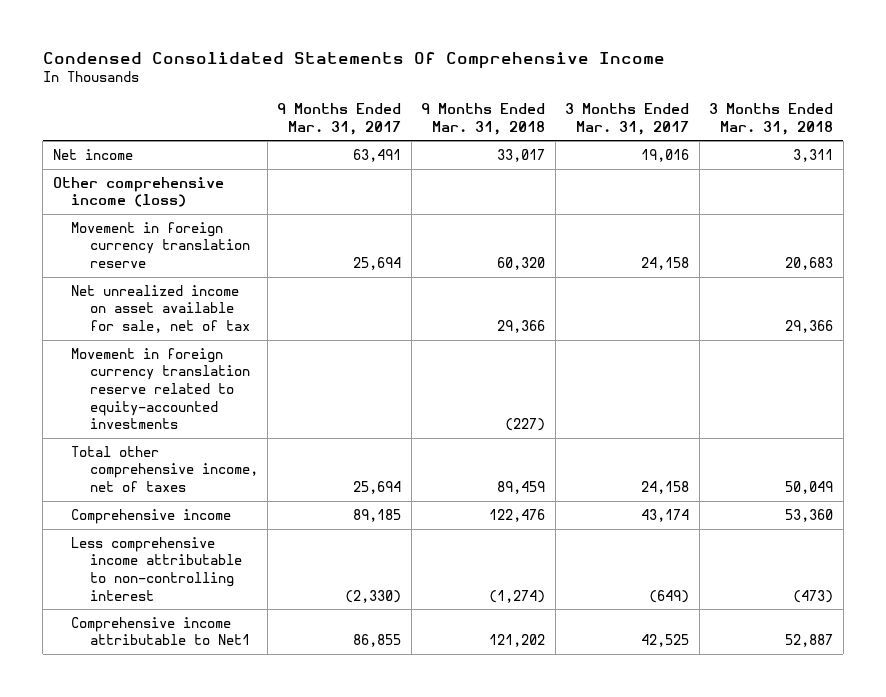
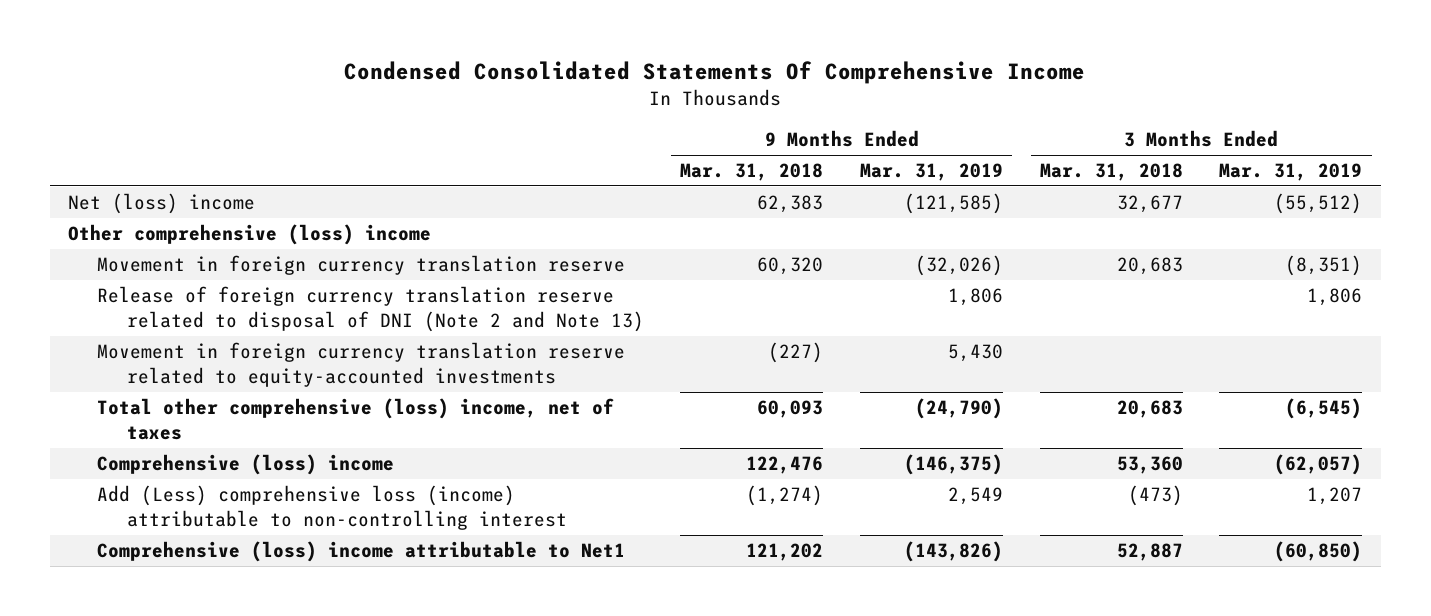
- | 9 Months Ended Mar. 31, 2017 | 9 Months Ended Mar. 31, 2018 | 3 Months Ended Mar. 31, 2017 | 3 Months Ended Mar. 31, 2018
+ | 9 Months Ended Mar. 31, 2018 | 9 Months Ended Mar. 31, 2019 | 3 Months Ended Mar. 31, 2018 | 3 Months Ended Mar. 31, 2019
- Net income | 63,491 | 33,017 | 19,016 | 3,311
- Other comprehensive income (loss)
+ Net (loss) income | 62,383 | (121,585) | 32,677 | (55,512)
+ Other comprehensive (loss) income
- Net unrealized income on asset available for sale, net of tax | | 29,366 | | 29,366
+ Release of foreign currency translation reserve related to disposal of DNI (Note 2 and Note 13) | | 1,806 | | 1,806
- Total other comprehensive income, net of taxes | 25,694 | 89,459 | 24,158 | 50,049
- Comprehensive income | 89,185 | 122,476 | 43,174 | 53,360
- Less comprehensive income attributable to non-controlling interest | (2,330) | (1,274) | (649) | (473)
- Comprehensive income attributable to Net1 | 86,855 | 121,202 | 42,525 | 52,887
+ Total other comprehensive (loss) income, net of taxes | 60,093 | (24,790) | 20,683 | (6,545)
+ Comprehensive (loss) income | 122,476 | (146,375) | 53,360 | (62,057)
+ Add (Less) comprehensive loss (income) attributable to non-controlling interest | (1,274) | 2,549 | (473) | 1,207
+ Comprehensive (loss) income attributable to Net1 | 121,202 | (143,826) | 52,887 | (60,850)

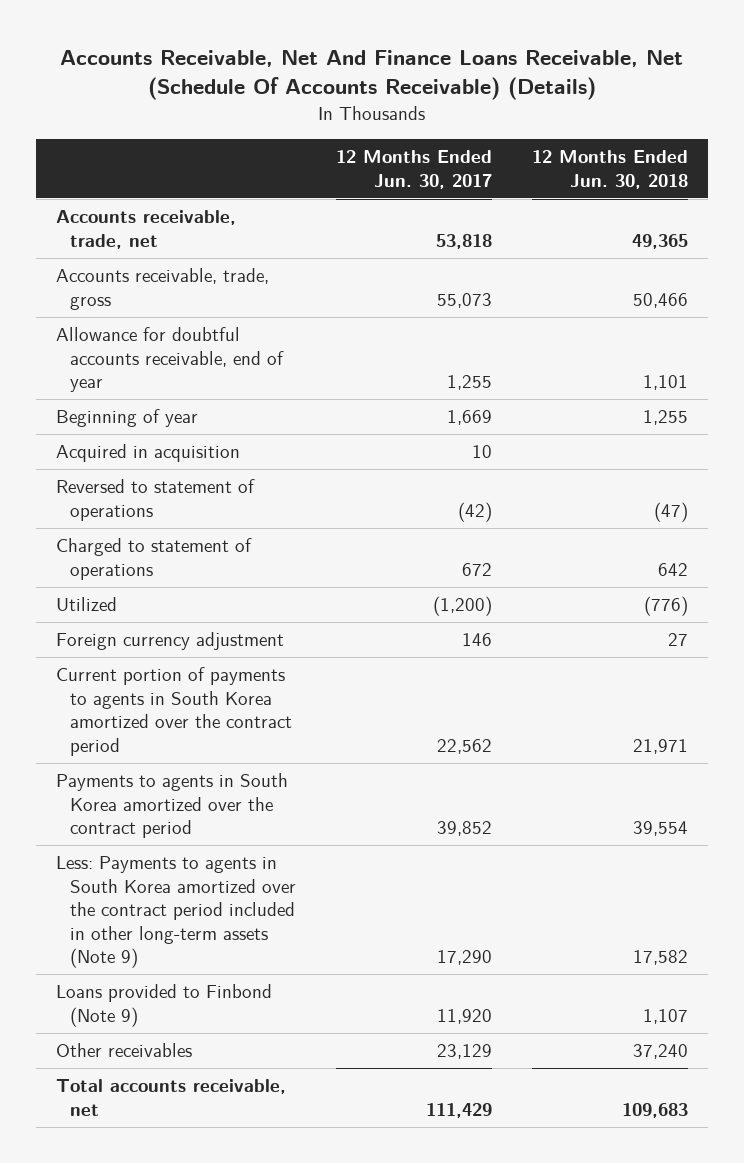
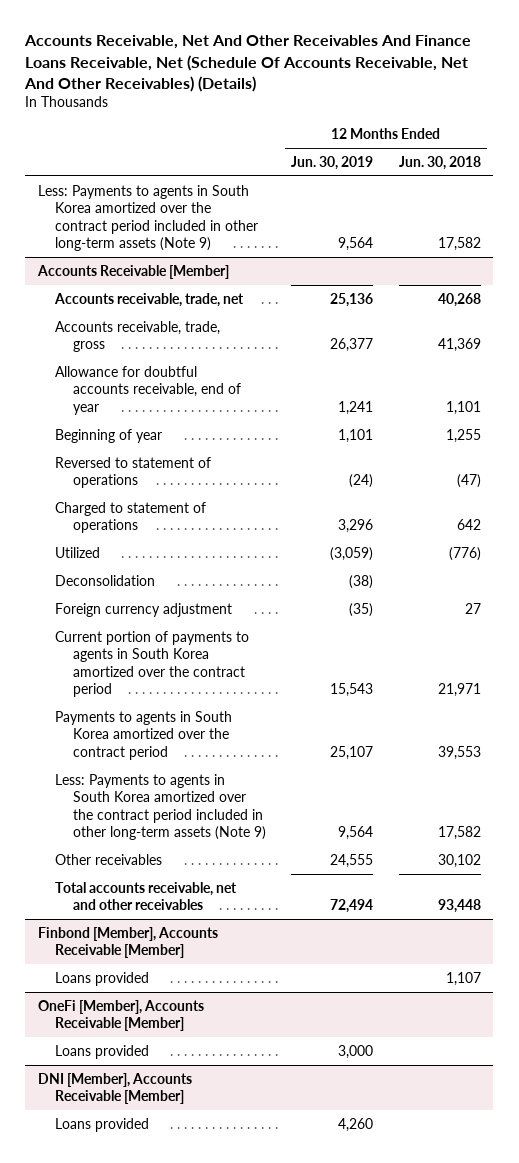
- Accounts Receivable, Net And Finance Loans Receivable, Net (Schedule Of Accounts Receivable) (Details)
+ Accounts Receivable, Net And Other Receivables And Finance Loans Receivable, Net (Schedule Of Accounts Receivable, Net And Other Receivables) (Details)
- | 12 Months Ended Jun. 30, 2017 | 12 Months Ended Jun. 30, 2018
+ | 12 Months Ended Jun. 30, 2019 | 12 Months Ended Jun. 30, 2018
- Accounts receivable, trade, net | 53,818 | 49,365
- Accounts receivable, trade, gross | 55,073 | 50,466
+ Less: Payments to agents in South Korea amortized over the contract period included in other long-term assets (Note 9) | 9,564 | 17,582
+ Accounts Receivable [Member]
+ Accounts receivable, trade, net | 25,136 | 40,268
+ Accounts receivable, trade, gross | 26,377 | 41,369
- Acquired in acquisition | 10 |
+ Deconsolidation | (38) |
- Payments to agents in South Korea amortized over the contract period | 39,852 | 39,554
+ Payments to agents in South Korea amortized over the contract period | 25,107 | 39,553
- Loans provided to Finbond (Note 9) | 11,920 | 1,107
- Other receivables | 23,129 | 37,240
- Total accounts receivable, net | 111,429 | 109,683
+ Other receivables | 24,555 | 30,102
+ Total accounts receivable, net and other receivables | 72,494 | 93,448
+ Finbond [Member], Accounts Receivable [Member]
+ Loans provided | | 1,107
+ OneFi [Member], Accounts Receivable [Member]
+ Loans provided | 3,000 |
+ DNI [Member], Accounts Receivable [Member]
+ Loans provided | 4,260 |

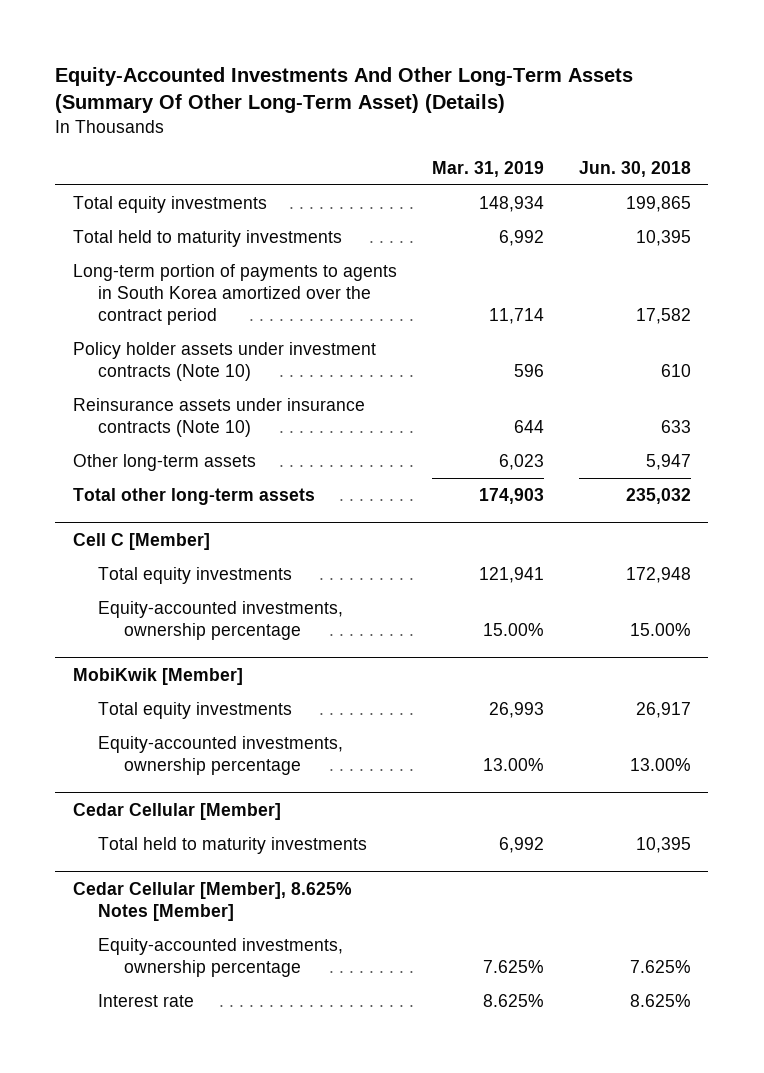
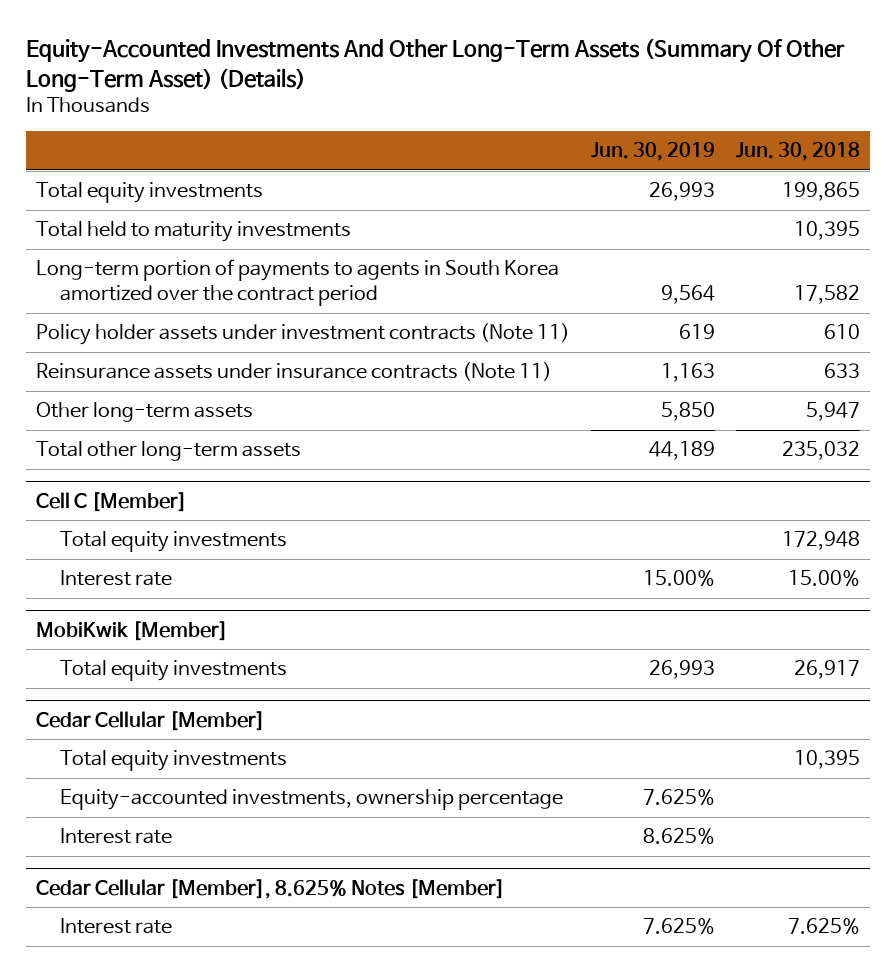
- | Mar. 31, 2019 | Jun. 30, 2018
+ | Jun. 30, 2019 | Jun. 30, 2018
- Policy holder assets under investment contracts (Note 10) | 596 | 610
- Reinsurance assets under insurance contracts (Note 10) | 644 | 633
+ Policy holder assets under investment contracts (Note 11) | 619 | 610
+ Reinsurance assets under insurance contracts (Note 11) | 1,163 | 633
@ Cell C [Member]
- Equity-accounted investments, ownership percentage | 15.00% | 15.00%
+ Interest rate | 15.00% | 15.00%
@ MobiKwik [Member]
- Equity-accounted investments, ownership percentage | 13.00% | 13.00%
@ Cedar Cellular [Member]
- Total held to maturity investments | 6,992 | 10,395
+ Total equity investments | | 10,395
+ Equity-accounted investments, ownership percentage | 7.625% |
+ Interest rate | 8.625% |
@ Cedar Cellular [Member], 8.625% Notes [Member]
- Equity-accounted investments, ownership percentage | 7.625% | 7.625%
- Interest rate | 8.625% | 8.625%
+ Interest rate | 7.625% | 7.625%

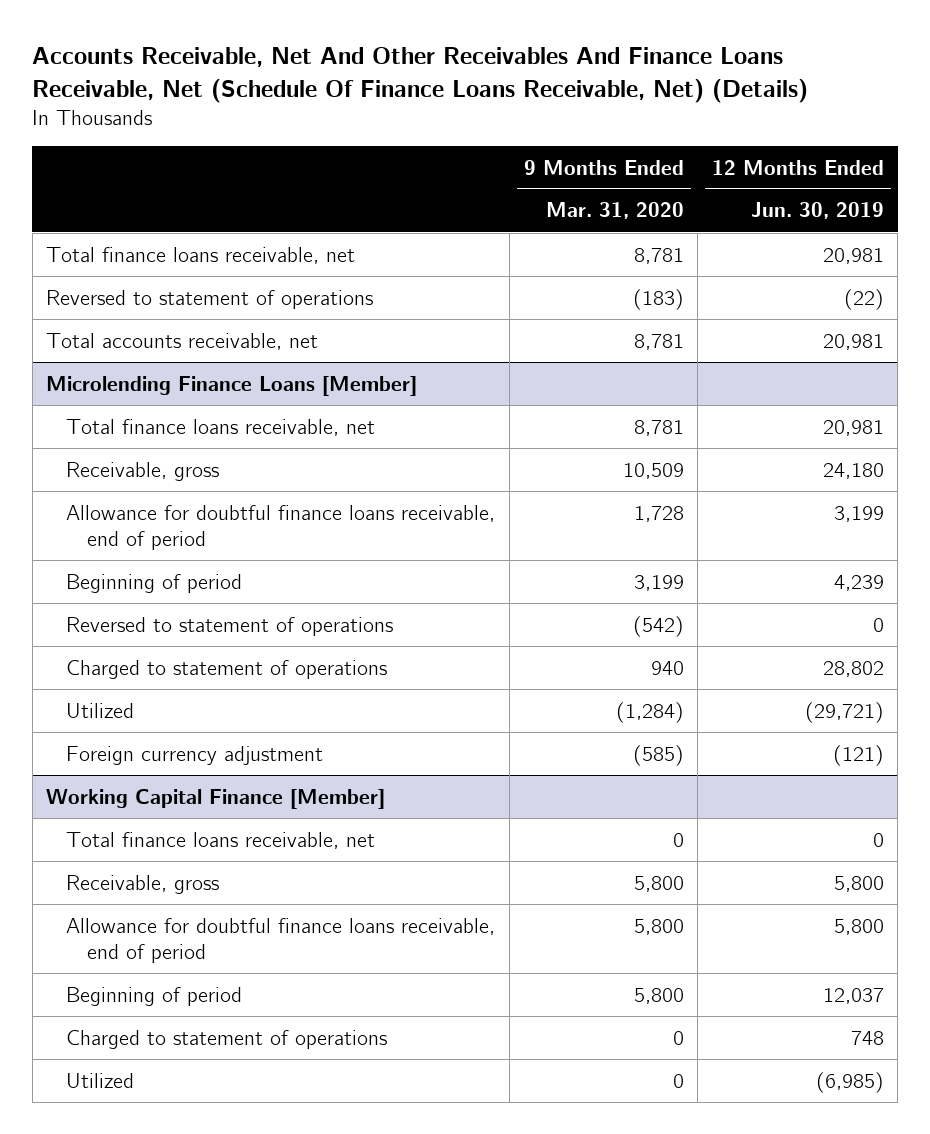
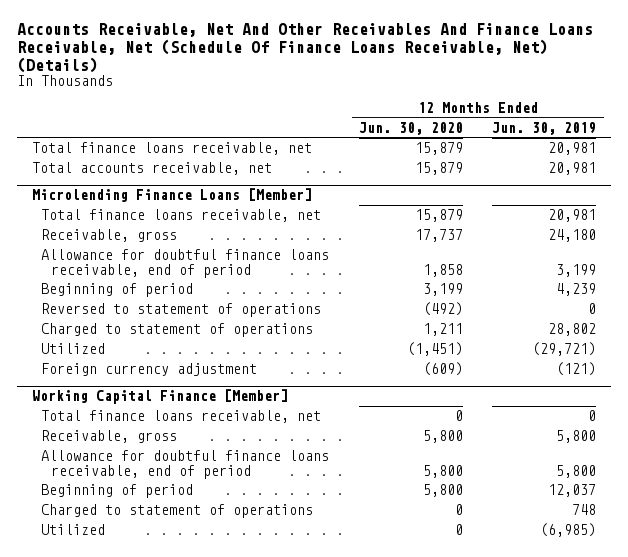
- | 9 Months Ended Mar. 31, 2020 | 12 Months Ended Jun. 30, 2019
+ | 12 Months Ended Jun. 30, 2020 | 12 Months Ended Jun. 30, 2019
- Reversed to statement of operations | (183) | (22)

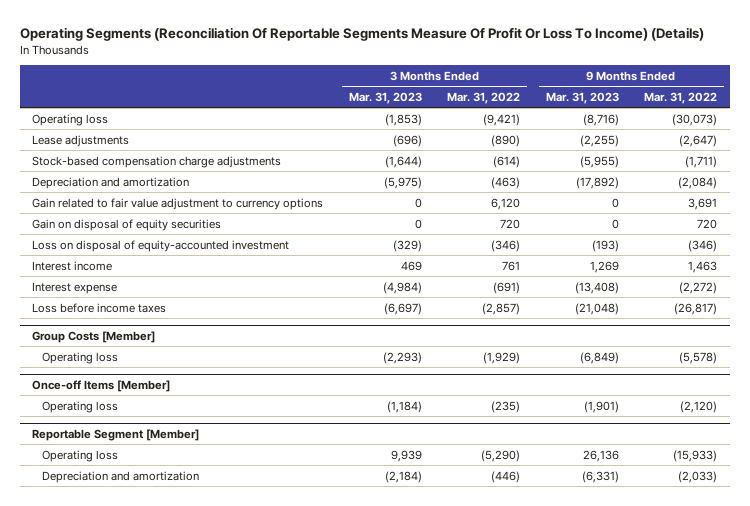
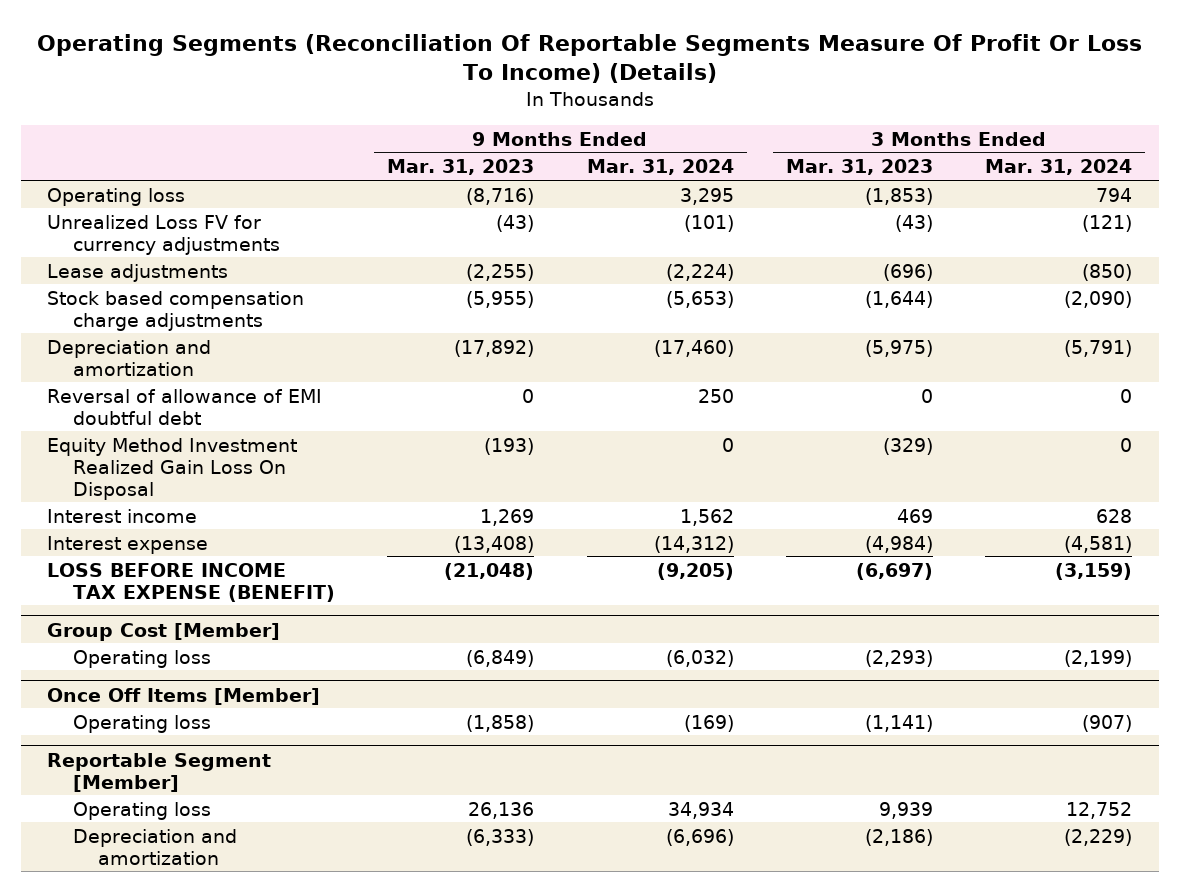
- | 3 Months Ended Mar. 31, 2023 | 3 Months Ended Mar. 31, 2022 | 9 Months Ended Mar. 31, 2023 | 9 Months Ended Mar. 31, 2022
+ | 9 Months Ended Mar. 31, 2023 | 9 Months Ended Mar. 31, 2024 | 3 Months Ended Mar. 31, 2023 | 3 Months Ended Mar. 31, 2024
+ Unrealized Loss FV for currency adjustments | (43) | (101) | (43) | (121)
- Stock-based compensation charge adjustments | (1,644) | (614) | (5,955) | (1,711)
+ Stock based compensation charge adjustments | (5,955) | (5,653) | (1,644) | (2,090)
- Gain related to fair value adjustment to currency options | 0 | 6,120 | 0 | 3,691
- Gain on disposal of equity securities | 0 | 720 | 0 | 720
- Loss on disposal of equity-accounted investment | (329) | (346) | (193) | (346)
+ Reversal of allowance of EMI doubtful debt | 0 | 250 | 0 | 0
+ Equity Method Investment Realized Gain Loss On Disposal | (193) | 0 | (329) | 0
- Loss before income taxes | (6,697) | (2,857) | (21,048) | (26,817)
- Group Costs [Member]
+ LOSS BEFORE INCOME TAX EXPENSE (BENEFIT) | (21,048) | (9,205) | (6,697) | (3,159)
+ Group Cost [Member]
- Once-off Items [Member]
- Operating loss | (1,184) | (235) | (1,901) | (2,120)
+ Once Off Items [Member]
+ Operating loss | (1,858) | (169) | (1,141) | (907)
@ Reportable Segment [Member]
- Depreciation and amortization | (2,184) | (446) | (6,331) | (2,033)
+ Depreciation and amortization | (6,333) | (6,696) | (2,186) | (2,229)

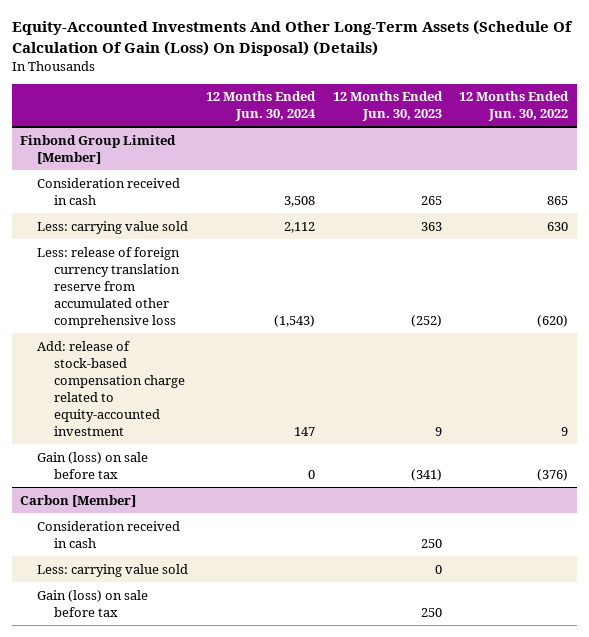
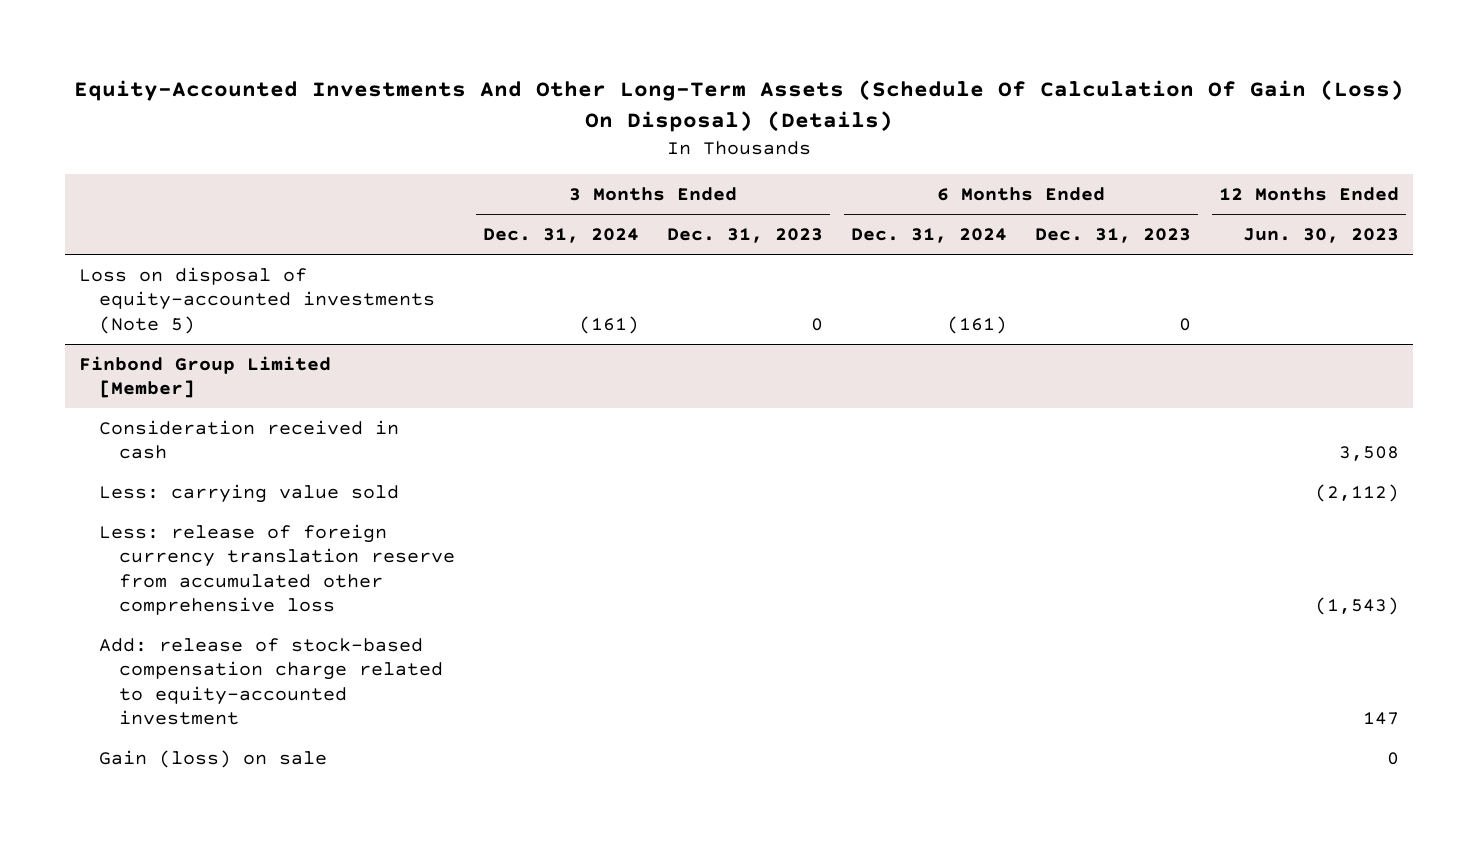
- | 12 Months Ended Jun. 30, 2024 | 12 Months Ended Jun. 30, 2023 | 12 Months Ended Jun. 30, 2022
+ | 3 Months Ended Dec. 31, 2024 | 3 Months Ended Dec. 31, 2023 | 6 Months Ended Dec. 31, 2024 | 6 Months Ended Dec. 31, 2023 | 12 Months Ended Jun. 30, 2023
+ Loss on disposal of equity-accounted investments (Note 5) | (161) | 0 | (161) | 0 |
@ Finbond Group Limited [Member]
- Consideration received in cash | 3,508 | 265 | 865
- Less: carrying value sold | 2,112 | 363 | 630
- Less: release of foreign currency translation reserve from accumulated other comprehensive loss | (1,543) | (252) | (620)
- Add: release of stock-based compensation charge related to equity-accounted investment | 147 | 9 | 9
- Gain (loss) on sale before tax | 0 | (341) | (376)
- Carbon [Member]
- Consideration received in cash | | 250 |
- Less: carrying value sold | | 0 |
- Gain (loss) on sale before tax | | 250 |
@ Finbond Group Limited [Member]
+ Consideration received in cash | | | | | 3,508
+ Less: carrying value sold | | | | | (2,112)
+ Less: release of foreign currency translation reserve from accumulated other comprehensive loss | | | | | (1,543)
+ Add: release of stock-based compensation charge related to equity-accounted investment | | | | | 147
+ Gain (loss) on sale | | | | | 0

